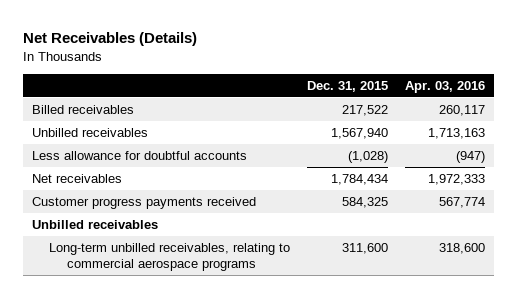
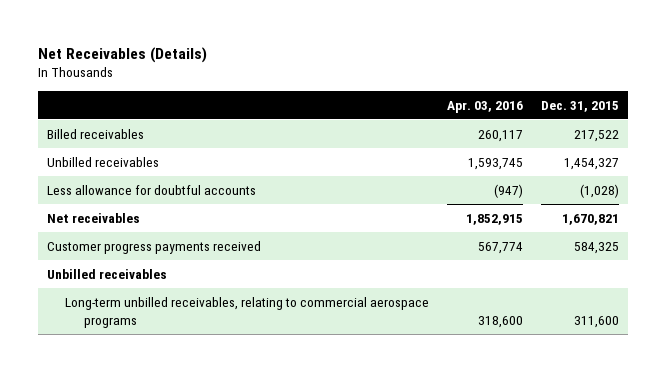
- | Dec. 31, 2015 | Apr. 03, 2016
+ | Apr. 03, 2016 | Dec. 31, 2015
- Unbilled receivables | 1,567,940 | 1,713,163
+ Unbilled receivables | 1,593,745 | 1,454,327
- Net receivables | 1,784,434 | 1,972,333
+ Net receivables | 1,852,915 | 1,670,821

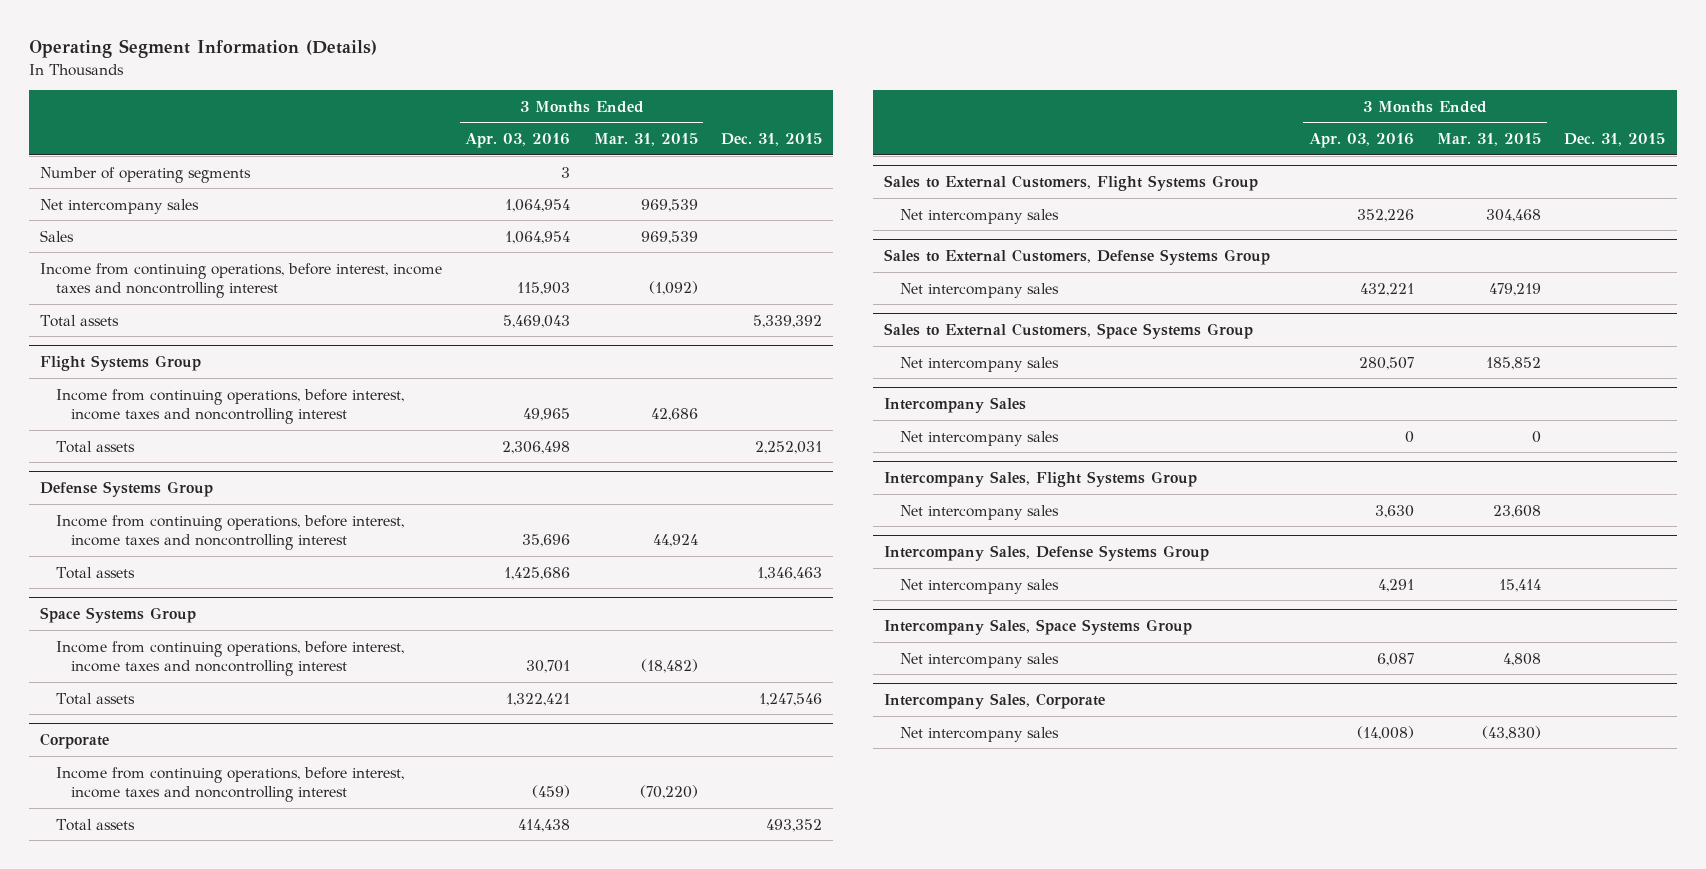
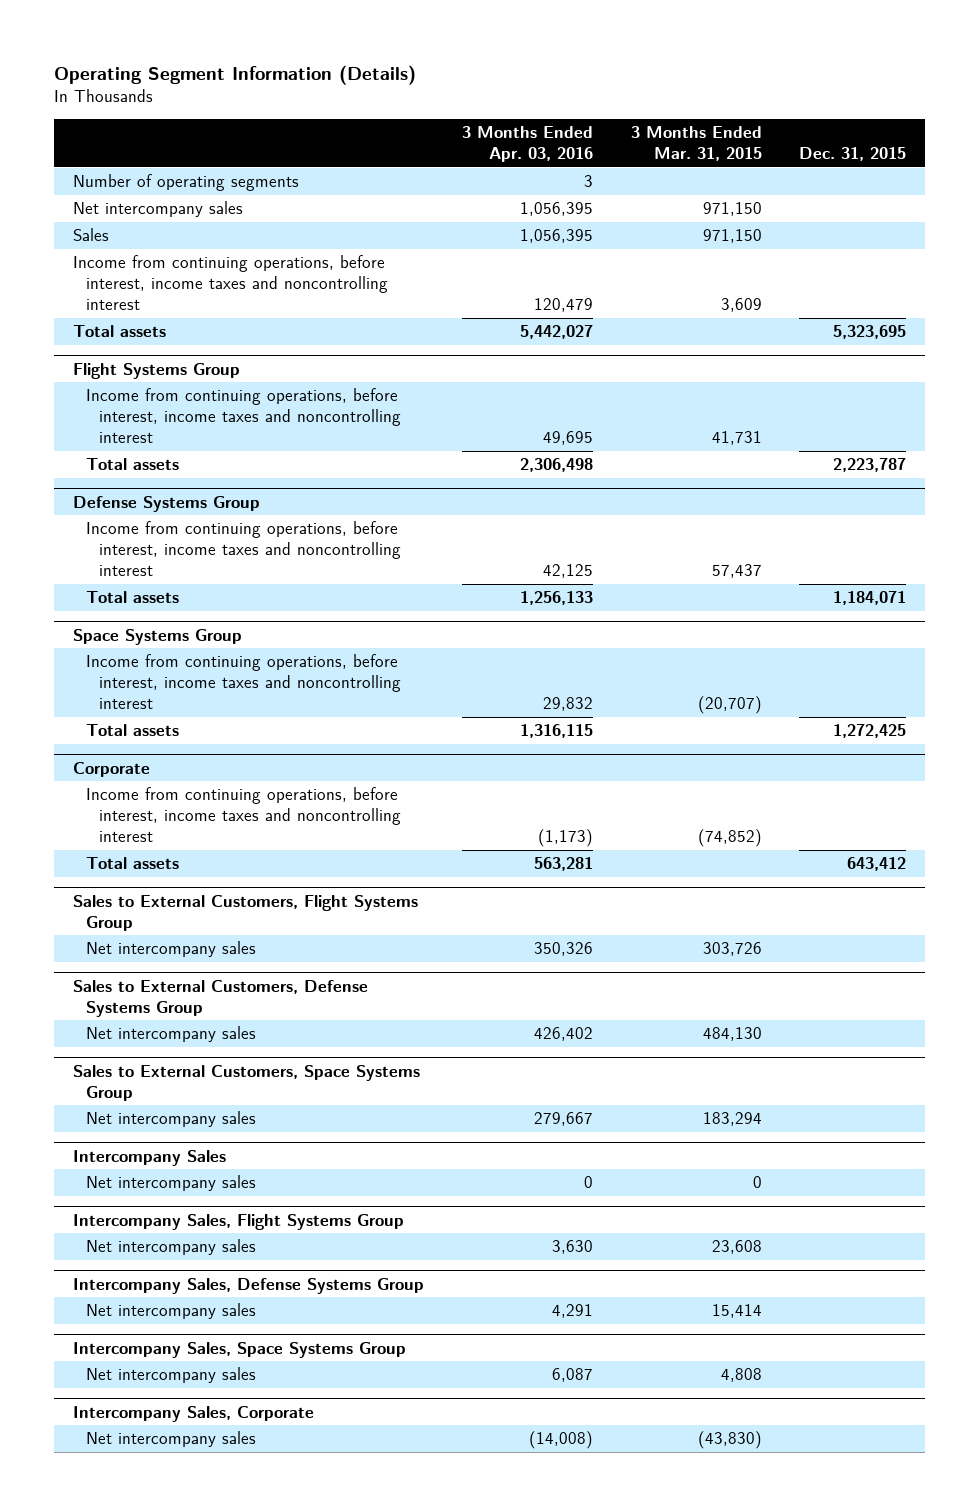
- Net intercompany sales | 1,064,954 | 969,539 |
- Sales | 1,064,954 | 969,539 |
- Income from continuing operations, before interest, income taxes and noncontrolling interest | 115,903 | (1,092) |
- Total assets | 5,469,043 | | 5,339,392
+ Net intercompany sales | 1,056,395 | 971,150 |
+ Sales | 1,056,395 | 971,150 |
+ Income from continuing operations, before interest, income taxes and noncontrolling interest | 120,479 | 3,609 |
+ Total assets | 5,442,027 | | 5,323,695
@ Flight Systems Group
- Income from continuing operations, before interest, income taxes and noncontrolling interest | 49,965 | 42,686 |
- Total assets | 2,306,498 | | 2,252,031
+ Income from continuing operations, before interest, income taxes and noncontrolling interest | 49,695 | 41,731 |
+ Total assets | 2,306,498 | | 2,223,787
@ Defense Systems Group
- Income from continuing operations, before interest, income taxes and noncontrolling interest | 35,696 | 44,924 |
- Total assets | 1,425,686 | | 1,346,463
+ Income from continuing operations, before interest, income taxes and noncontrolling interest | 42,125 | 57,437 |
+ Total assets | 1,256,133 | | 1,184,071
@ Space Systems Group
- Income from continuing operations, before interest, income taxes and noncontrolling interest | 30,701 | (18,482) |
- Total assets | 1,322,421 | | 1,247,546
+ Income from continuing operations, before interest, income taxes and noncontrolling interest | 29,832 | (20,707) |
+ Total assets | 1,316,115 | | 1,272,425
@ Corporate
- Income from continuing operations, before interest, income taxes and noncontrolling interest | (459) | (70,220) |
- Total assets | 414,438 | | 493,352
+ Income from continuing operations, before interest, income taxes and noncontrolling interest | (1,173) | (74,852) |
+ Total assets | 563,281 | | 643,412
@ Sales to External Customers, Flight Systems Group
- Net intercompany sales | 352,226 | 304,468 |
+ Net intercompany sales | 350,326 | 303,726 |
@ Sales to External Customers, Defense Systems Group
- Net intercompany sales | 432,221 | 479,219 |
+ Net intercompany sales | 426,402 | 484,130 |
@ Sales to External Customers, Space Systems Group
- Net intercompany sales | 280,507 | 185,852 |
+ Net intercompany sales | 279,667 | 183,294 |

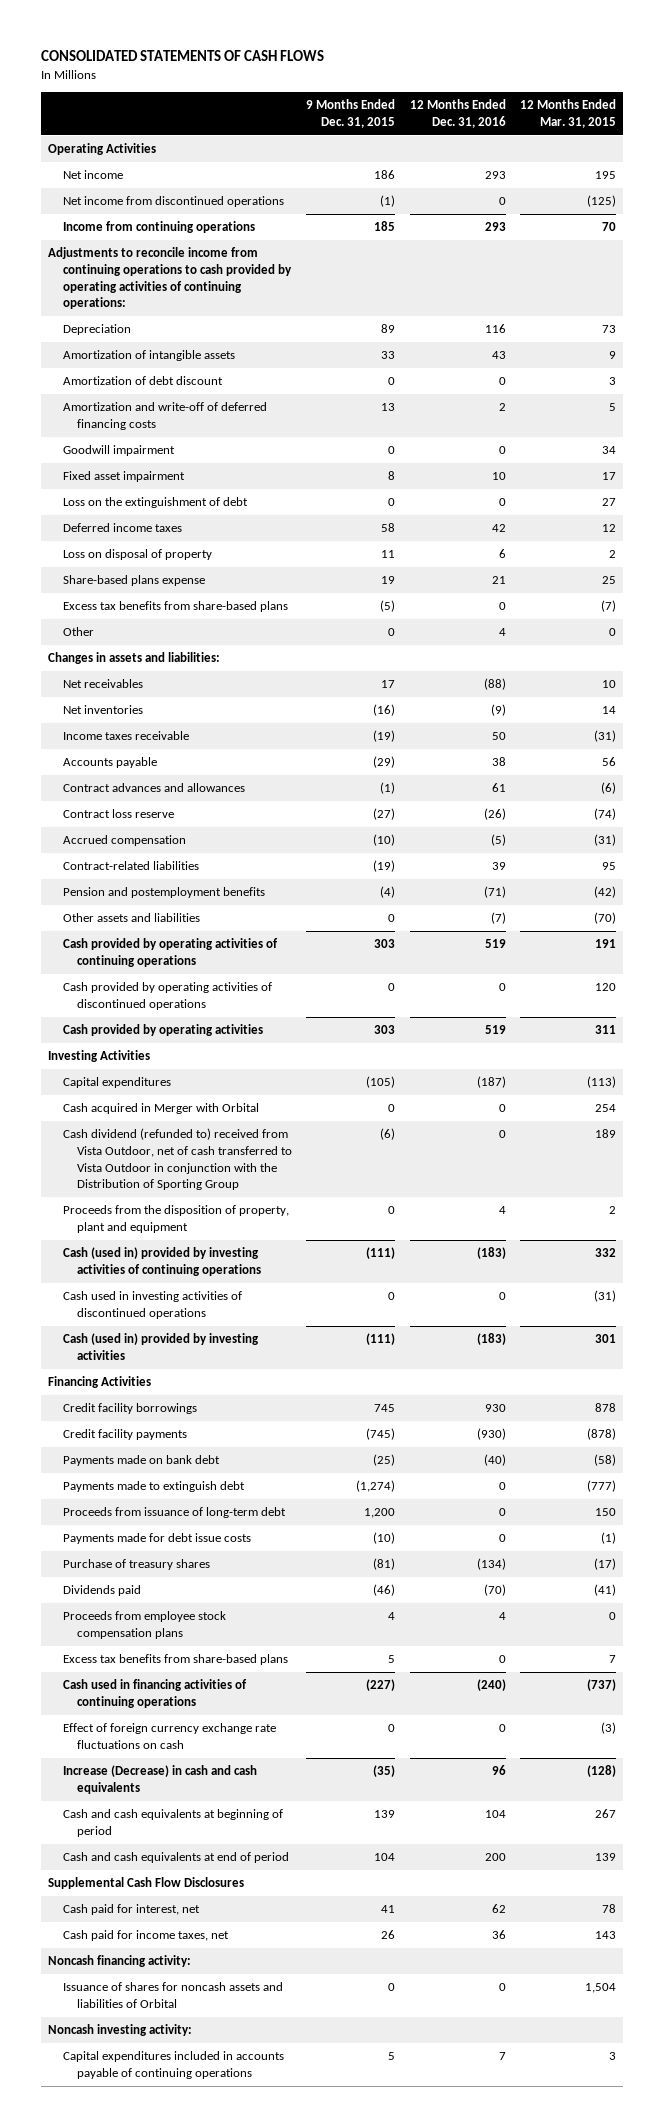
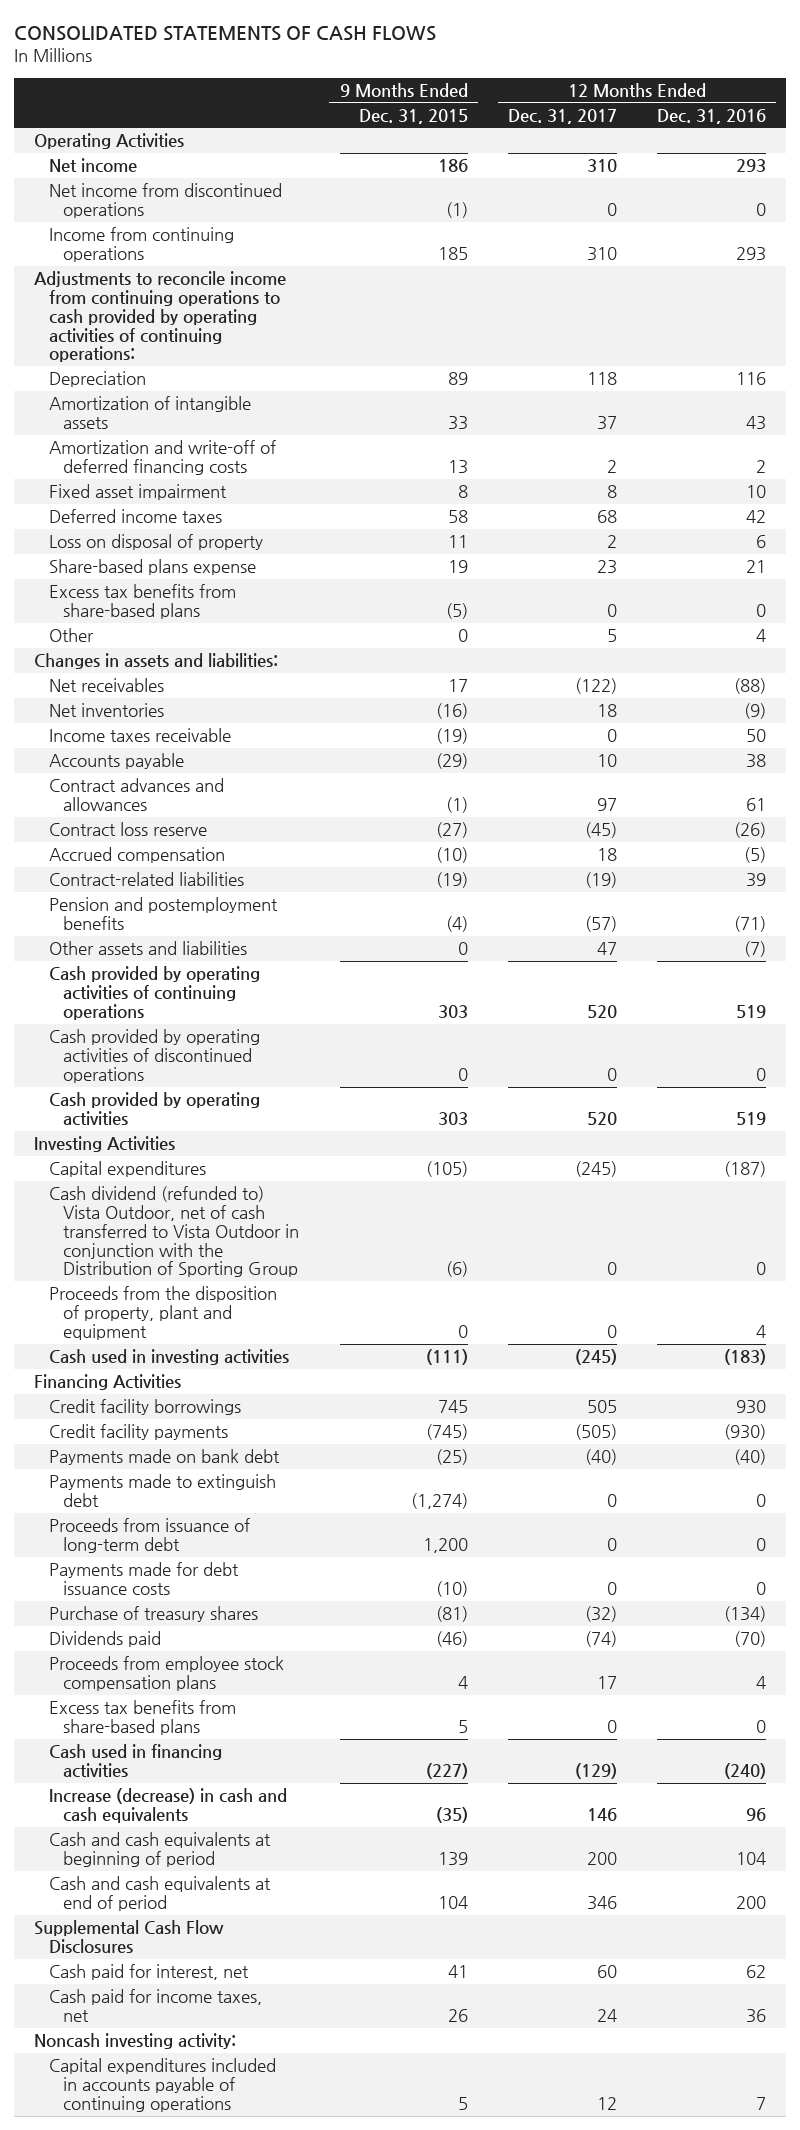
- | 9 Months Ended Dec. 31, 2015 | 12 Months Ended Dec. 31, 2016 | 12 Months Ended Mar. 31, 2015
+ | 9 Months Ended Dec. 31, 2015 | 12 Months Ended Dec. 31, 2017 | 12 Months Ended Dec. 31, 2016
- Amortization of debt discount | 0 | 0 | 3
- Goodwill impairment | 0 | 0 | 34
- Loss on the extinguishment of debt | 0 | 0 | 27
- Cash acquired in Merger with Orbital | 0 | 0 | 254
- Cash dividend (refunded to) received from Vista Outdoor, net of cash transferred to Vista Outdoor in conjunction with the Distribution of Sporting Group | (6) | 0 | 189
+ Cash dividend (refunded to) Vista Outdoor, net of cash transferred to Vista Outdoor in conjunction with the Distribution of Sporting Group | (6) | 0 | 0
- Cash (used in) provided by investing activities of continuing operations | (111) | (183) | 332
- Cash used in investing activities of discontinued operations | 0 | 0 | (31)
- Cash (used in) provided by investing activities | (111) | (183) | 301
+ Cash used in investing activities | (111) | (245) | (183)
- Payments made for debt issue costs | (10) | 0 | (1)
+ Payments made for debt issuance costs | (10) | 0 | 0
- Cash used in financing activities of continuing operations | (227) | (240) | (737)
- Effect of foreign currency exchange rate fluctuations on cash | 0 | 0 | (3)
- Increase (Decrease) in cash and cash equivalents | (35) | 96 | (128)
+ Cash used in financing activities | (227) | (129) | (240)
+ Increase (decrease) in cash and cash equivalents | (35) | 146 | 96
- Noncash financing activity:
- Issuance of shares for noncash assets and liabilities of Orbital | 0 | 0 | 1,504

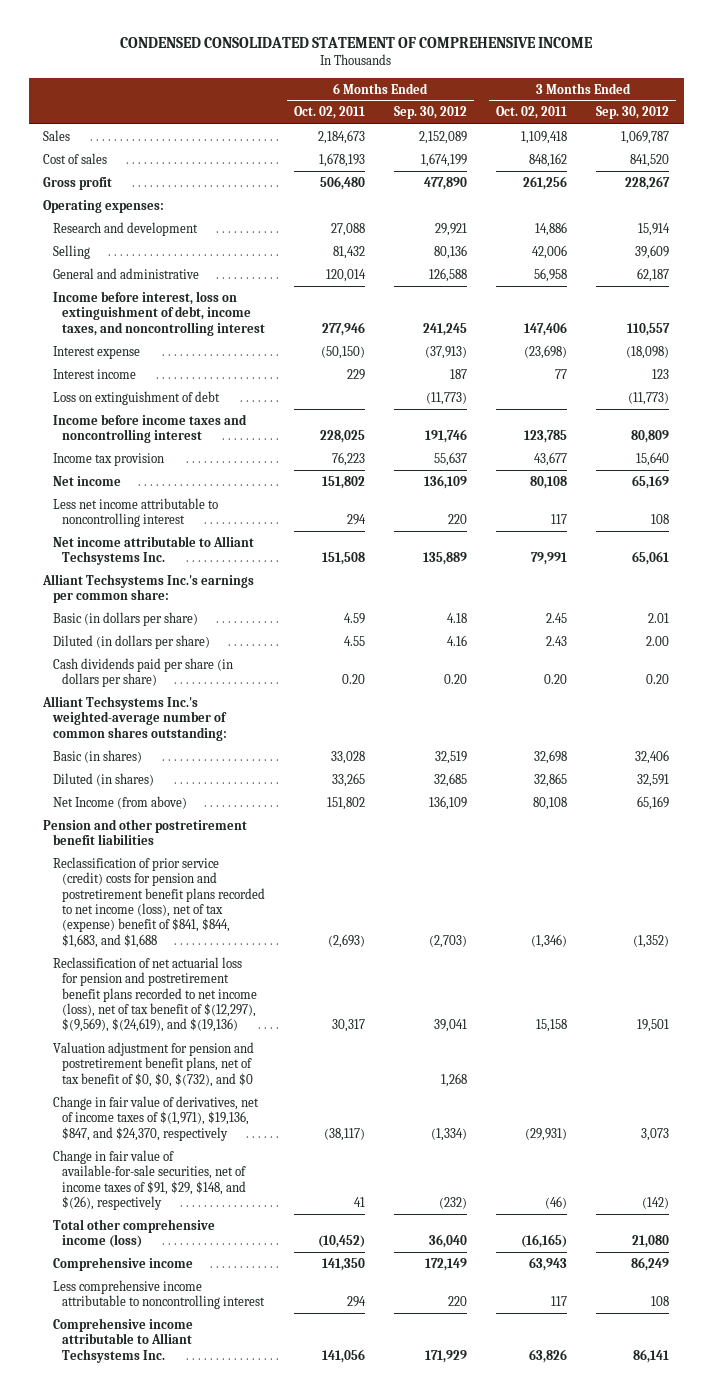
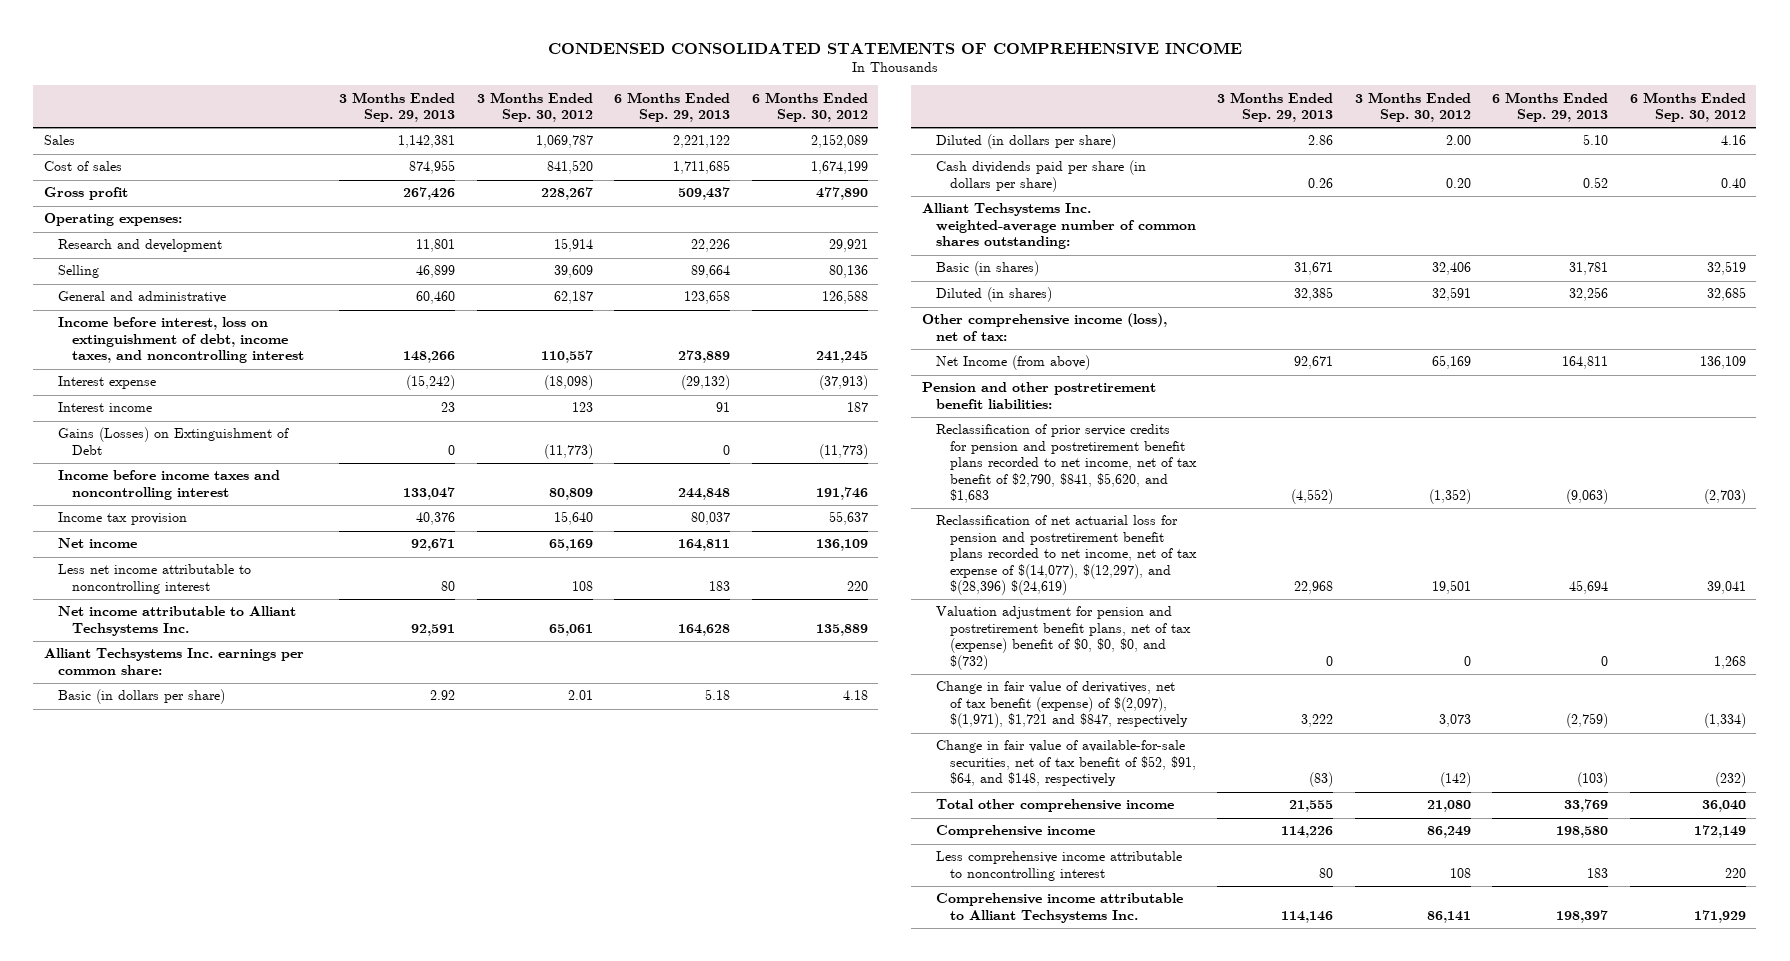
- CONDENSED CONSOLIDATED STATEMENT OF COMPREHENSIVE INCOME
+ CONDENSED CONSOLIDATED STATEMENTS OF COMPREHENSIVE INCOME
- | 6 Months Ended Oct. 02, 2011 | 6 Months Ended Sep. 30, 2012 | 3 Months Ended Oct. 02, 2011 | 3 Months Ended Sep. 30, 2012
+ | 3 Months Ended Sep. 29, 2013 | 3 Months Ended Sep. 30, 2012 | 6 Months Ended Sep. 29, 2013 | 6 Months Ended Sep. 30, 2012
- Loss on extinguishment of debt | | (11,773) | | (11,773)
+ Gains (Losses) on Extinguishment of Debt | 0 | (11,773) | 0 | (11,773)
- Alliant Techsystems Inc.'s earnings per common share:
+ Alliant Techsystems Inc. earnings per common share:
- Cash dividends paid per share (in dollars per share) | 0.20 | 0.20 | 0.20 | 0.20
- Alliant Techsystems Inc.'s weighted-average number of common shares outstanding:
+ Cash dividends paid per share (in dollars per share) | 0.26 | 0.20 | 0.52 | 0.40
+ Alliant Techsystems Inc. weighted-average number of common shares outstanding:
+ Other comprehensive income (loss), net of tax:
- Pension and other postretirement benefit liabilities
- Reclassification of prior service (credit) costs for pension and postretirement benefit plans recorded to net income (loss), net of tax (expense) benefit of $841, $844, $1,683, and $1,688 | (2,693) | (2,703) | (1,346) | (1,352)
- Reclassification of net actuarial loss for pension and postretirement benefit plans recorded to net income (loss), net of tax benefit of $(12,297), $(9,569), $(24,619), and $(19,136) | 30,317 | 39,041 | 15,158 | 19,501
- Valuation adjustment for pension and postretirement benefit plans, net of tax benefit of $0, $0, $(732), and $0 | | 1,268 | |
- Change in fair value of derivatives, net of income taxes of $(1,971), $19,136, $847, and $24,370, respectively | (38,117) | (1,334) | (29,931) | 3,073
- Change in fair value of available-for-sale securities, net of income taxes of $91, $29, $148, and $(26), respectively | 41 | (232) | (46) | (142)
- Total other comprehensive income (loss) | (10,452) | 36,040 | (16,165) | 21,080
+ Pension and other postretirement benefit liabilities:
+ Reclassification of prior service credits for pension and postretirement benefit plans recorded to net income, net of tax benefit of $2,790, $841, $5,620, and $1,683 | (4,552) | (1,352) | (9,063) | (2,703)
+ Reclassification of net actuarial loss for pension and postretirement benefit plans recorded to net income, net of tax expense of $(14,077), $(12,297), and $(28,396) $(24,619) | 22,968 | 19,501 | 45,694 | 39,041
+ Valuation adjustment for pension and postretirement benefit plans, net of tax (expense) benefit of $0, $0, $0, and $(732) | 0 | 0 | 0 | 1,268
+ Change in fair value of derivatives, net of tax benefit (expense) of $(2,097), $(1,971), $1,721 and $847, respectively | 3,222 | 3,073 | (2,759) | (1,334)
+ Change in fair value of available-for-sale securities, net of tax benefit of $52, $91, $64, and $148, respectively | (83) | (142) | (103) | (232)
+ Total other comprehensive income | 21,555 | 21,080 | 33,769 | 36,040

